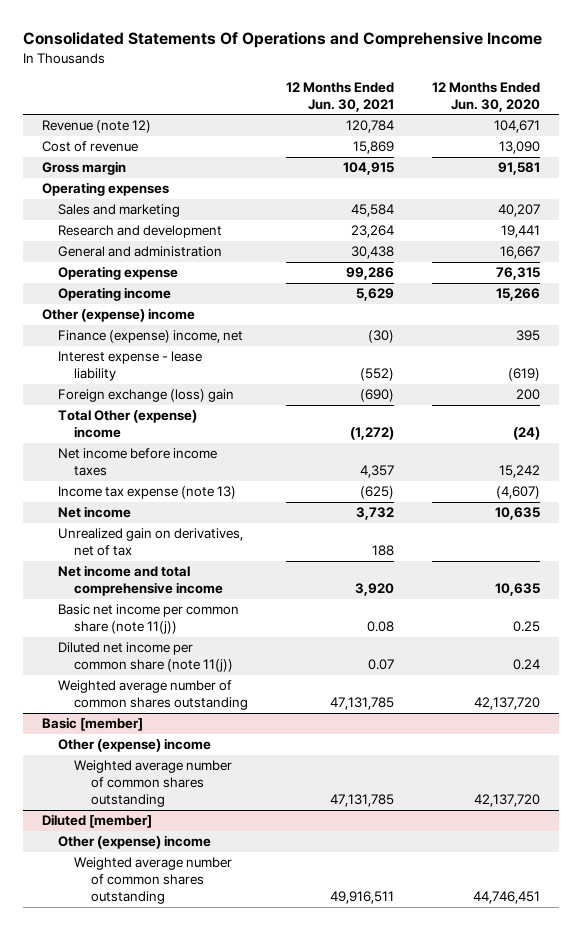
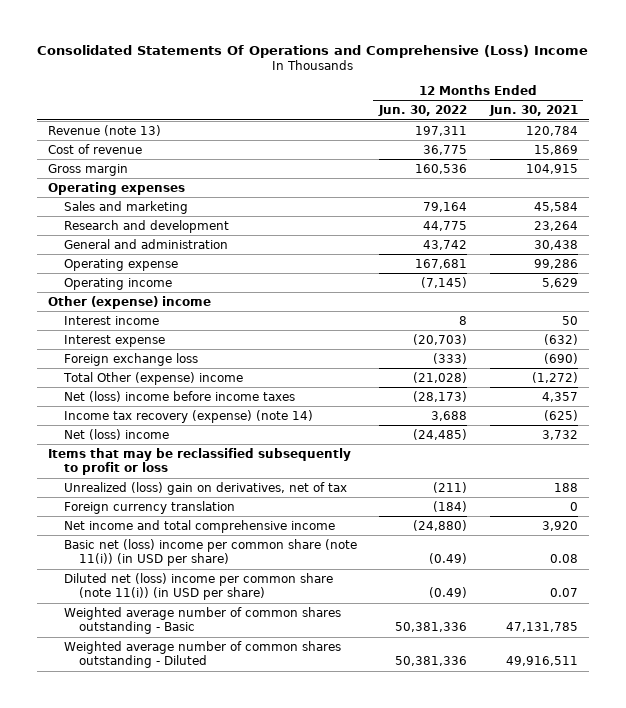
- Consolidated Statements Of Operations and Comprehensive Income
+ Consolidated Statements Of Operations and Comprehensive (Loss) Income
- | 12 Months Ended Jun. 30, 2021 | 12 Months Ended Jun. 30, 2020
+ | 12 Months Ended Jun. 30, 2022 | 12 Months Ended Jun. 30, 2021
- Revenue (note 12) | 120,784 | 104,671
+ Revenue (note 13) | 197,311 | 120,784
- Finance (expense) income, net | (30) | 395
- Interest expense - lease liability | (552) | (619)
- Foreign exchange (loss) gain | (690) | 200
+ Interest income | 8 | 50
+ Interest expense | (20,703) | (632)
+ Foreign exchange loss | (333) | (690)
- Net income before income taxes | 4,357 | 15,242
- Income tax expense (note 13) | (625) | (4,607)
- Net income | 3,732 | 10,635
- Unrealized gain on derivatives, net of tax | 188 |
+ Net (loss) income before income taxes | (28,173) | 4,357
+ Income tax recovery (expense) (note 14) | 3,688 | (625)
+ Net (loss) income | (24,485) | 3,732
+ Items that may be reclassified subsequently to profit or loss
+ Unrealized (loss) gain on derivatives, net of tax | (211) | 188
+ Foreign currency translation | (184) | 0
- Basic net income per common share (note 11(j)) | 0.08 | 0.25
- Diluted net income per common share (note 11(j)) | 0.07 | 0.24
- Weighted average number of common shares outstanding | 47,131,785 | 42,137,720
- Basic [member]
- Other (expense) income
- Weighted average number of common shares outstanding | 47,131,785 | 42,137,720
- Diluted [member]
- Other (expense) income
- Weighted average number of common shares outstanding | 49,916,511 | 44,746,451
+ Basic net (loss) income per common share (note 11(i)) (in USD per share) | (0.49) | 0.08
+ Diluted net (loss) income per common share (note 11(i)) (in USD per share) | (0.49) | 0.07
+ Weighted average number of common shares outstanding - Basic | 50,381,336 | 47,131,785
+ Weighted average number of common shares outstanding - Diluted | 50,381,336 | 49,916,511

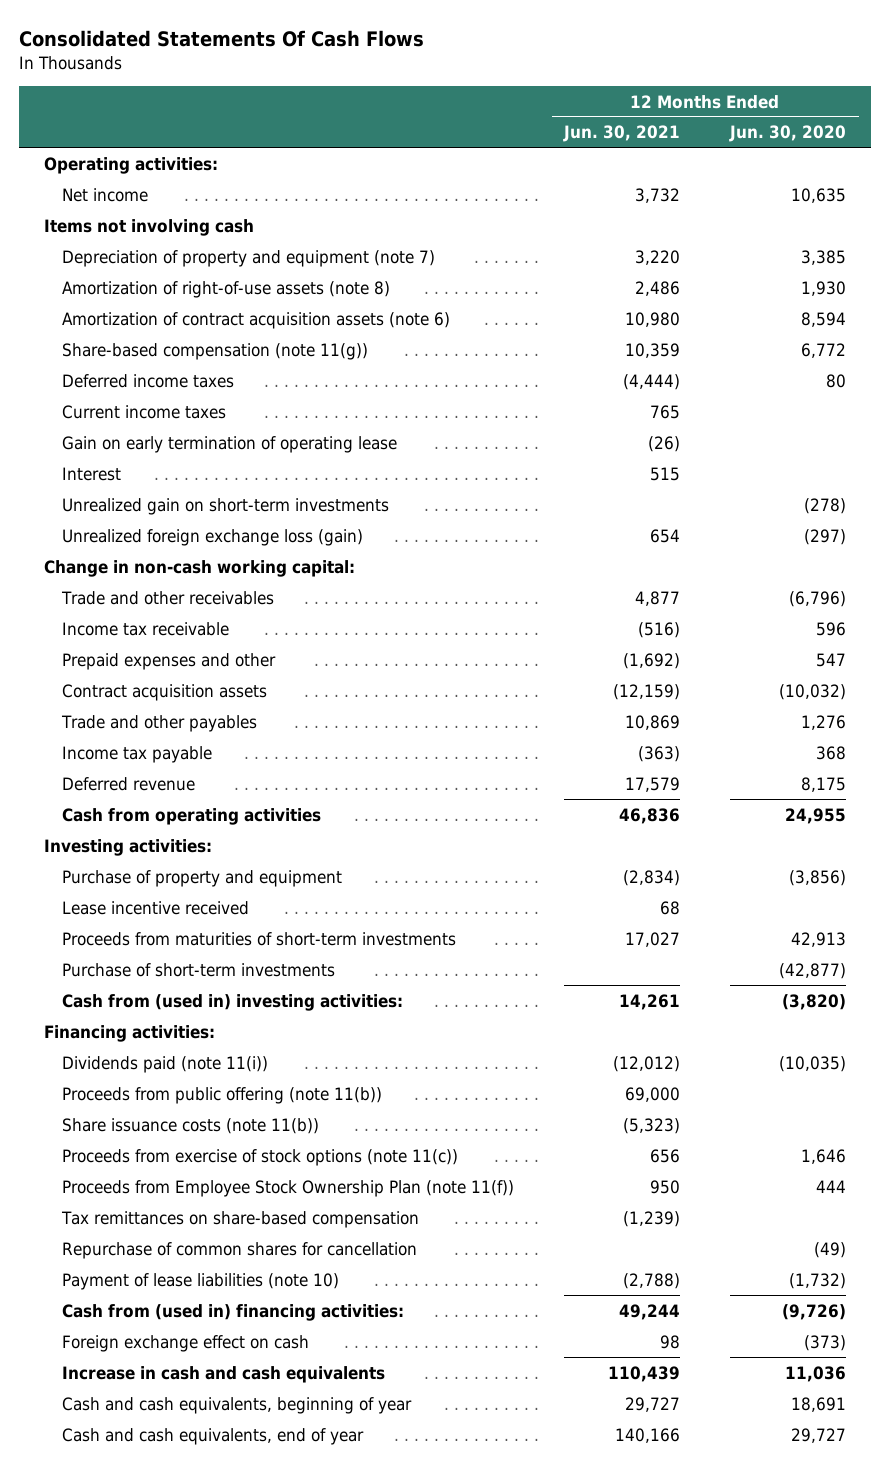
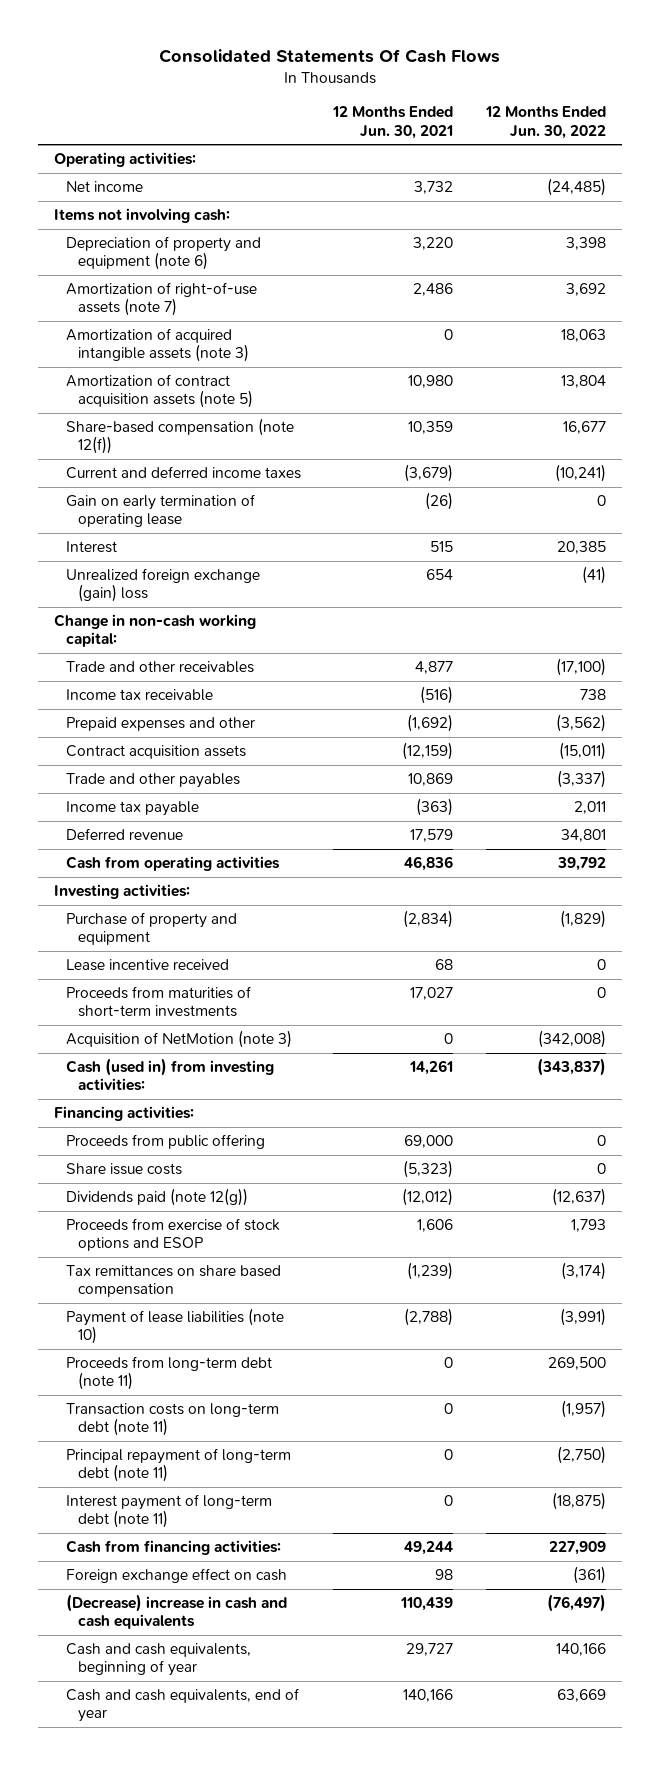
- | 12 Months Ended Jun. 30, 2021 | 12 Months Ended Jun. 30, 2020
+ | 12 Months Ended Jun. 30, 2021 | 12 Months Ended Jun. 30, 2022
- Items not involving cash
- Depreciation of property and equipment (note 7) | 3,220 | 3,385
- Amortization of right-of-use assets (note 8) | 2,486 | 1,930
- Amortization of contract acquisition assets (note 6) | 10,980 | 8,594
- Share-based compensation (note 11(g)) | 10,359 | 6,772
- Deferred income taxes | (4,444) | 80
- Current income taxes | 765 |
+ Items not involving cash:
+ Depreciation of property and equipment (note 6) | 3,220 | 3,398
+ Amortization of right-of-use assets (note 7) | 2,486 | 3,692
+ Amortization of acquired intangible assets (note 3) | 0 | 18,063
+ Amortization of contract acquisition assets (note 5) | 10,980 | 13,804
+ Share-based compensation (note 12(f)) | 10,359 | 16,677
+ Current and deferred income taxes | (3,679) | (10,241)
- Unrealized gain on short-term investments | | (278)
- Unrealized foreign exchange loss (gain) | 654 | (297)
+ Unrealized foreign exchange (gain) loss | 654 | (41)
- Purchase of short-term investments | | (42,877)
- Cash from (used in) investing activities: | 14,261 | (3,820)
+ Acquisition of NetMotion (note 3) | 0 | (342,008)
+ Cash (used in) from investing activities: | 14,261 | (343,837)
- Dividends paid (note 11(i)) | (12,012) | (10,035)
- Proceeds from public offering (note 11(b)) | 69,000 |
- Share issuance costs (note 11(b)) | (5,323) |
- Proceeds from exercise of stock options (note 11(c)) | 656 | 1,646
- Proceeds from Employee Stock Ownership Plan (note 11(f)) | 950 | 444
- Tax remittances on share-based compensation | (1,239) |
- Repurchase of common shares for cancellation | | (49)
+ Proceeds from public offering | 69,000 | 0
+ Share issue costs | (5,323) | 0
+ Dividends paid (note 12(g)) | (12,012) | (12,637)
+ Proceeds from exercise of stock options and ESOP | 1,606 | 1,793
+ Tax remittances on share based compensation | (1,239) | (3,174)
- Cash from (used in) financing activities: | 49,244 | (9,726)
+ Proceeds from long-term debt (note 11) | 0 | 269,500
+ Transaction costs on long-term debt (note 11) | 0 | (1,957)
+ Principal repayment of long-term debt (note 11) | 0 | (2,750)
+ Interest payment of long-term debt (note 11) | 0 | (18,875)
+ Cash from financing activities: | 49,244 | 227,909
- Increase in cash and cash equivalents | 110,439 | 11,036
+ (Decrease) increase in cash and cash equivalents | 110,439 | (76,497)

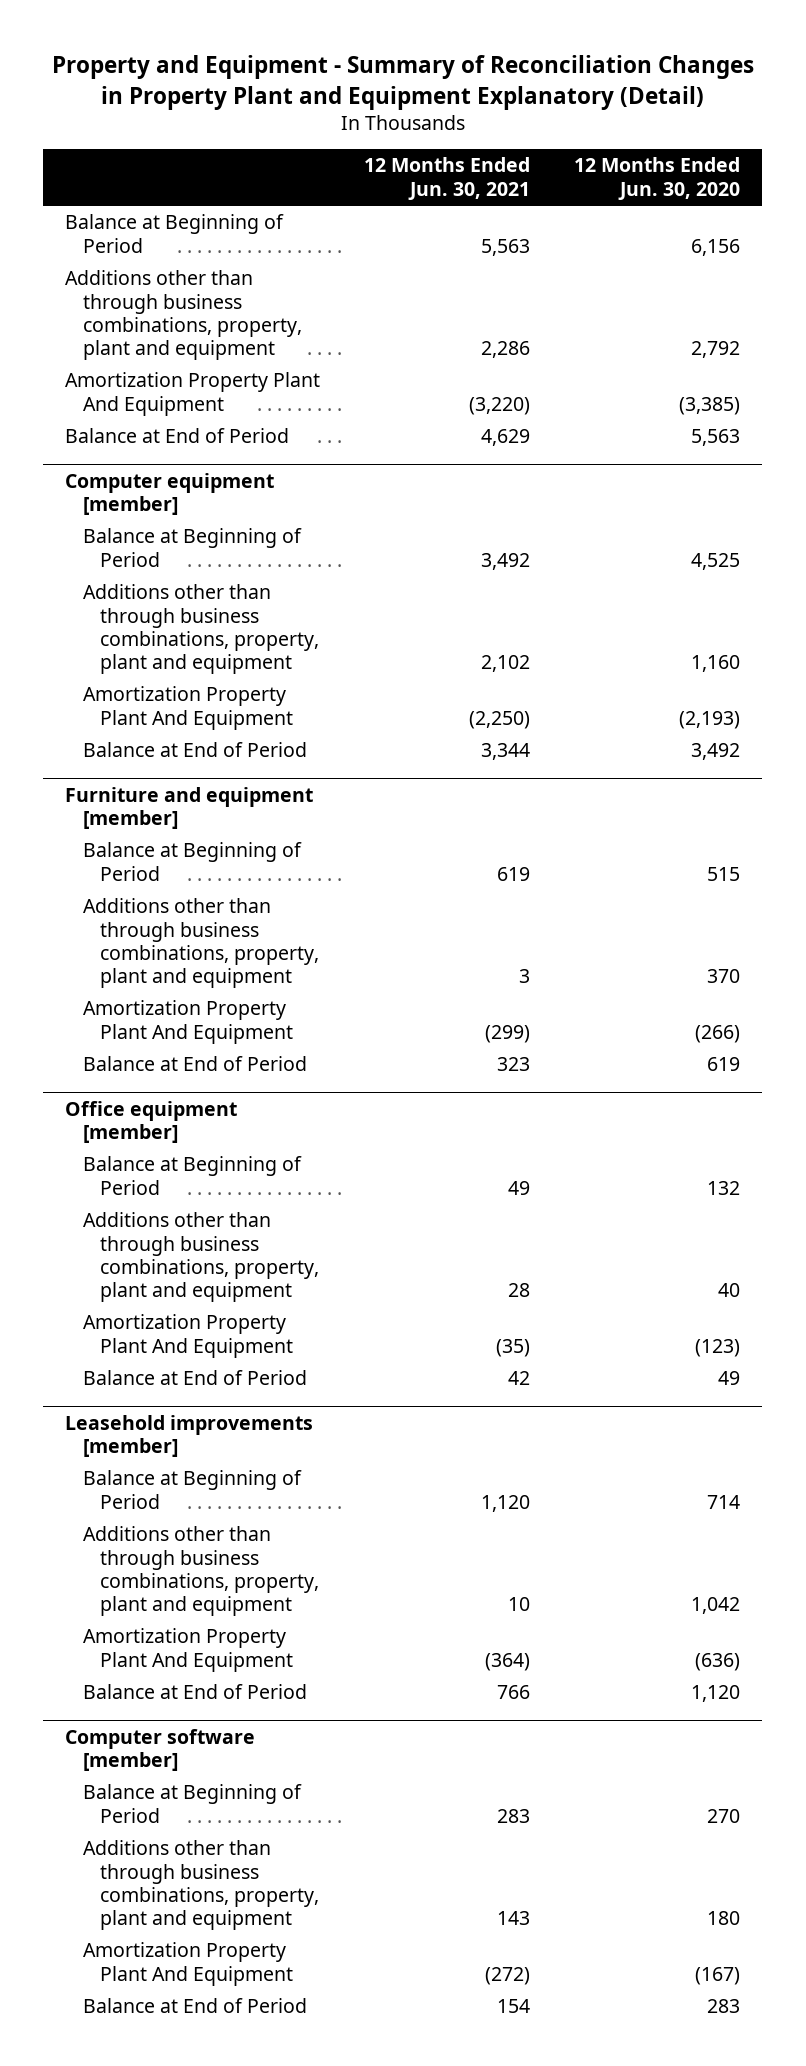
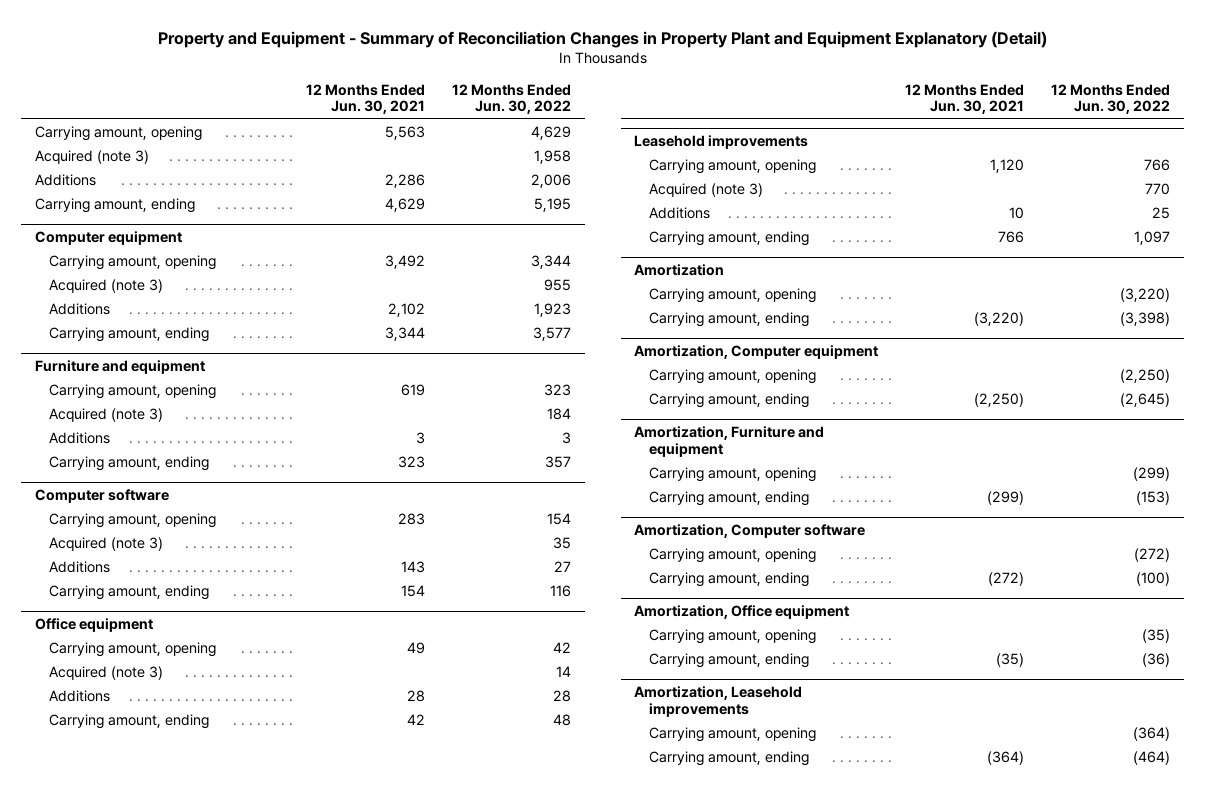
- | 12 Months Ended Jun. 30, 2021 | 12 Months Ended Jun. 30, 2020
+ | 12 Months Ended Jun. 30, 2021 | 12 Months Ended Jun. 30, 2022
- Balance at Beginning of Period | 5,563 | 6,156
- Additions other than through business combinations, property, plant and equipment | 2,286 | 2,792
- Amortization Property Plant And Equipment | (3,220) | (3,385)
- Balance at End of Period | 4,629 | 5,563
- Computer equipment [member]
- Balance at Beginning of Period | 3,492 | 4,525
- Additions other than through business combinations, property, plant and equipment | 2,102 | 1,160
- Amortization Property Plant And Equipment | (2,250) | (2,193)
- Balance at End of Period | 3,344 | 3,492
- Furniture and equipment [member]
- Balance at Beginning of Period | 619 | 515
- Additions other than through business combinations, property, plant and equipment | 3 | 370
- Amortization Property Plant And Equipment | (299) | (266)
- Balance at End of Period | 323 | 619
- Office equipment [member]
- Balance at Beginning of Period | 49 | 132
- Additions other than through business combinations, property, plant and equipment | 28 | 40
- Amortization Property Plant And Equipment | (35) | (123)
- Balance at End of Period | 42 | 49
- Leasehold improvements [member]
- Balance at Beginning of Period | 1,120 | 714
- Additions other than through business combinations, property, plant and equipment | 10 | 1,042
- Amortization Property Plant And Equipment | (364) | (636)
- Balance at End of Period | 766 | 1,120
- Computer software [member]
- Balance at Beginning of Period | 283 | 270
- Additions other than through business combinations, property, plant and equipment | 143 | 180
- Amortization Property Plant And Equipment | (272) | (167)
- Balance at End of Period | 154 | 283
+ Carrying amount, opening | 5,563 | 4,629
+ Acquired (note 3) | | 1,958
+ Additions | 2,286 | 2,006
+ Carrying amount, ending | 4,629 | 5,195
+ Computer equipment
+ Carrying amount, opening | 3,492 | 3,344
+ Acquired (note 3) | | 955
+ Additions | 2,102 | 1,923
+ Carrying amount, ending | 3,344 | 3,577
+ Furniture and equipment
+ Carrying amount, opening | 619 | 323
+ Acquired (note 3) | | 184
+ Additions | 3 | 3
+ Carrying amount, ending | 323 | 357
+ Computer software
+ Carrying amount, opening | 283 | 154
+ Acquired (note 3) | | 35
+ Additions | 143 | 27
+ Carrying amount, ending | 154 | 116
+ Office equipment
+ Carrying amount, opening | 49 | 42
+ Acquired (note 3) | | 14
+ Additions | 28 | 28
+ Carrying amount, ending | 42 | 48
+ Leasehold improvements
+ Carrying amount, opening | 1,120 | 766
+ Acquired (note 3) | | 770
+ Additions | 10 | 25
+ Carrying amount, ending | 766 | 1,097
+ Amortization
+ Carrying amount, opening | | (3,220)
+ Carrying amount, ending | (3,220) | (3,398)
+ Amortization, Computer equipment
+ Carrying amount, opening | | (2,250)
+ Carrying amount, ending | (2,250) | (2,645)
+ Amortization, Furniture and equipment
+ Carrying amount, opening | | (299)
+ Carrying amount, ending | (299) | (153)
+ Amortization, Computer software
+ Carrying amount, opening | | (272)
+ Carrying amount, ending | (272) | (100)
+ Amortization, Office equipment
+ Carrying amount, opening | | (35)
+ Carrying amount, ending | (35) | (36)
+ Amortization, Leasehold improvements
+ Carrying amount, opening | | (364)
+ Carrying amount, ending | (364) | (464)

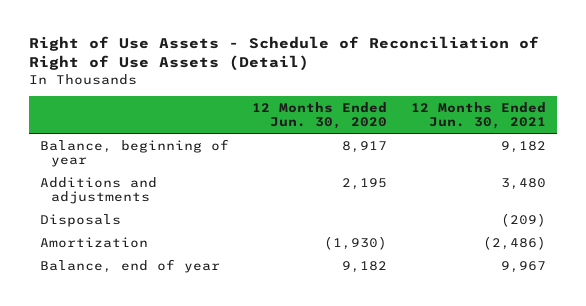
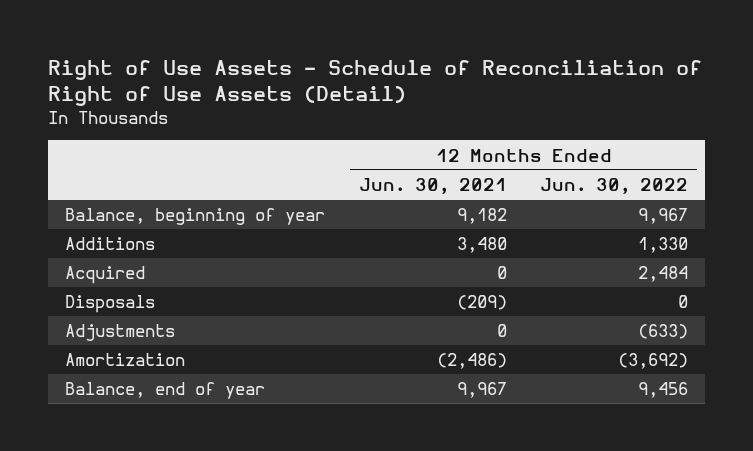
- | 12 Months Ended Jun. 30, 2020 | 12 Months Ended Jun. 30, 2021
+ | 12 Months Ended Jun. 30, 2021 | 12 Months Ended Jun. 30, 2022
- Additions and adjustments | 2,195 | 3,480
+ Additions | 3,480 | 1,330
+ Acquired | 0 | 2,484
+ Adjustments | 0 | (633)

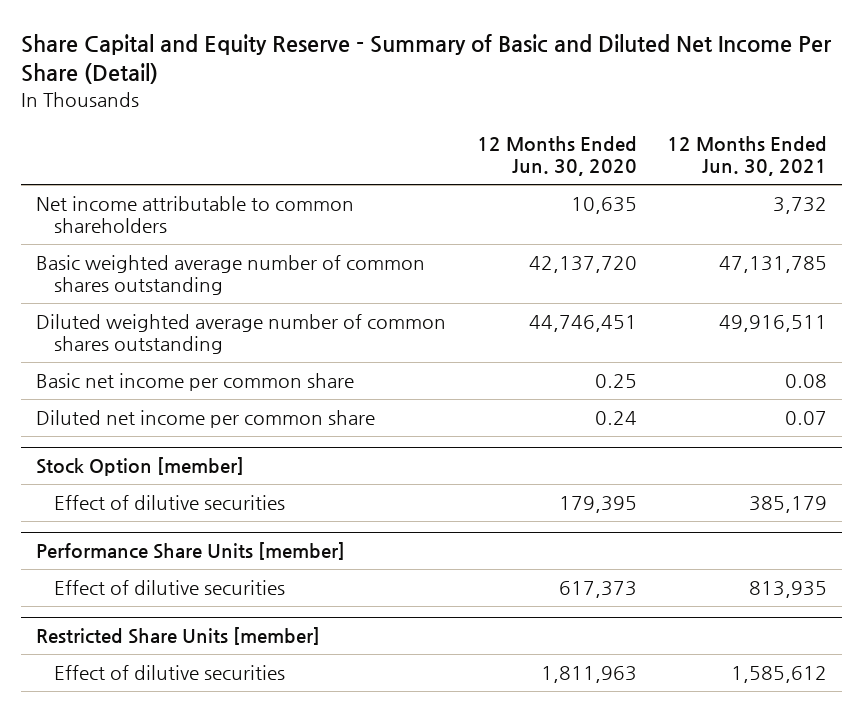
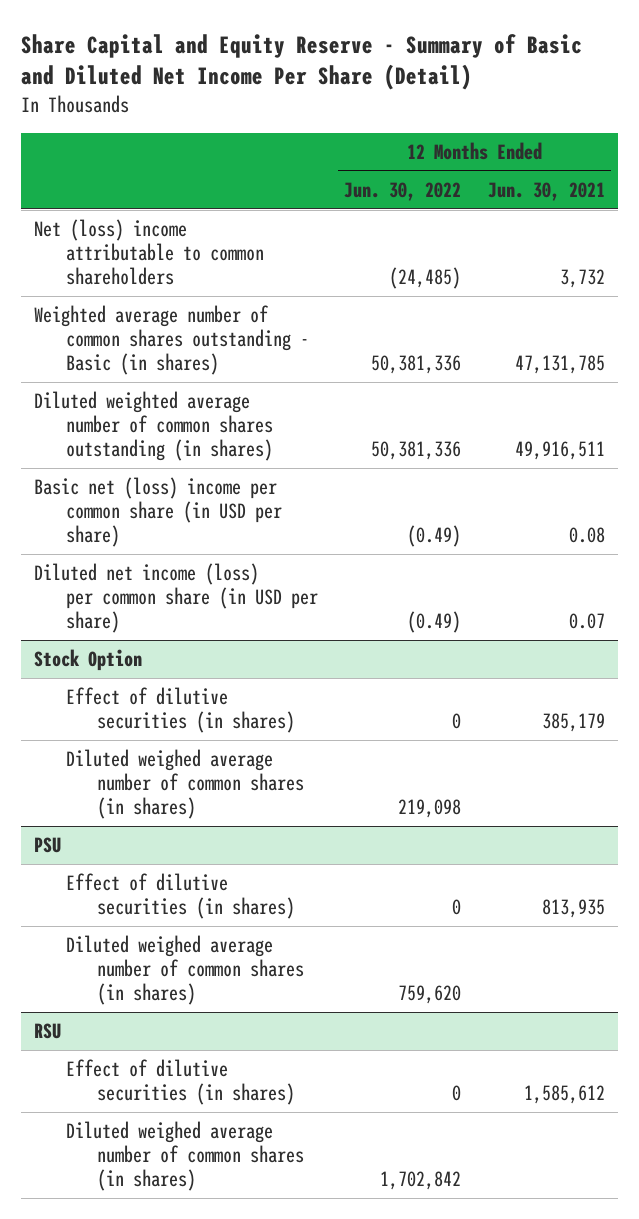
- | 12 Months Ended Jun. 30, 2020 | 12 Months Ended Jun. 30, 2021
+ | 12 Months Ended Jun. 30, 2022 | 12 Months Ended Jun. 30, 2021
- Net income attributable to common shareholders | 10,635 | 3,732
- Basic weighted average number of common shares outstanding | 42,137,720 | 47,131,785
- Diluted weighted average number of common shares outstanding | 44,746,451 | 49,916,511
- Basic net income per common share | 0.25 | 0.08
- Diluted net income per common share | 0.24 | 0.07
- Stock Option [member]
- Effect of dilutive securities | 179,395 | 385,179
- Performance Share Units [member]
- Effect of dilutive securities | 617,373 | 813,935
- Restricted Share Units [member]
- Effect of dilutive securities | 1,811,963 | 1,585,612
+ Net (loss) income attributable to common shareholders | (24,485) | 3,732
+ Weighted average number of common shares outstanding - Basic (in shares) | 50,381,336 | 47,131,785
+ Diluted weighted average number of common shares outstanding (in shares) | 50,381,336 | 49,916,511
+ Basic net (loss) income per common share (in USD per share) | (0.49) | 0.08
+ Diluted net income (loss) per common share (in USD per share) | (0.49) | 0.07
+ Stock Option
+ Effect of dilutive securities (in shares) | 0 | 385,179
+ Diluted weighed average number of common shares (in shares) | 219,098 |
+ PSU
+ Effect of dilutive securities (in shares) | 0 | 813,935
+ Diluted weighed average number of common shares (in shares) | 759,620 |
+ RSU
+ Effect of dilutive securities (in shares) | 0 | 1,585,612
+ Diluted weighed average number of common shares (in shares) | 1,702,842 |

